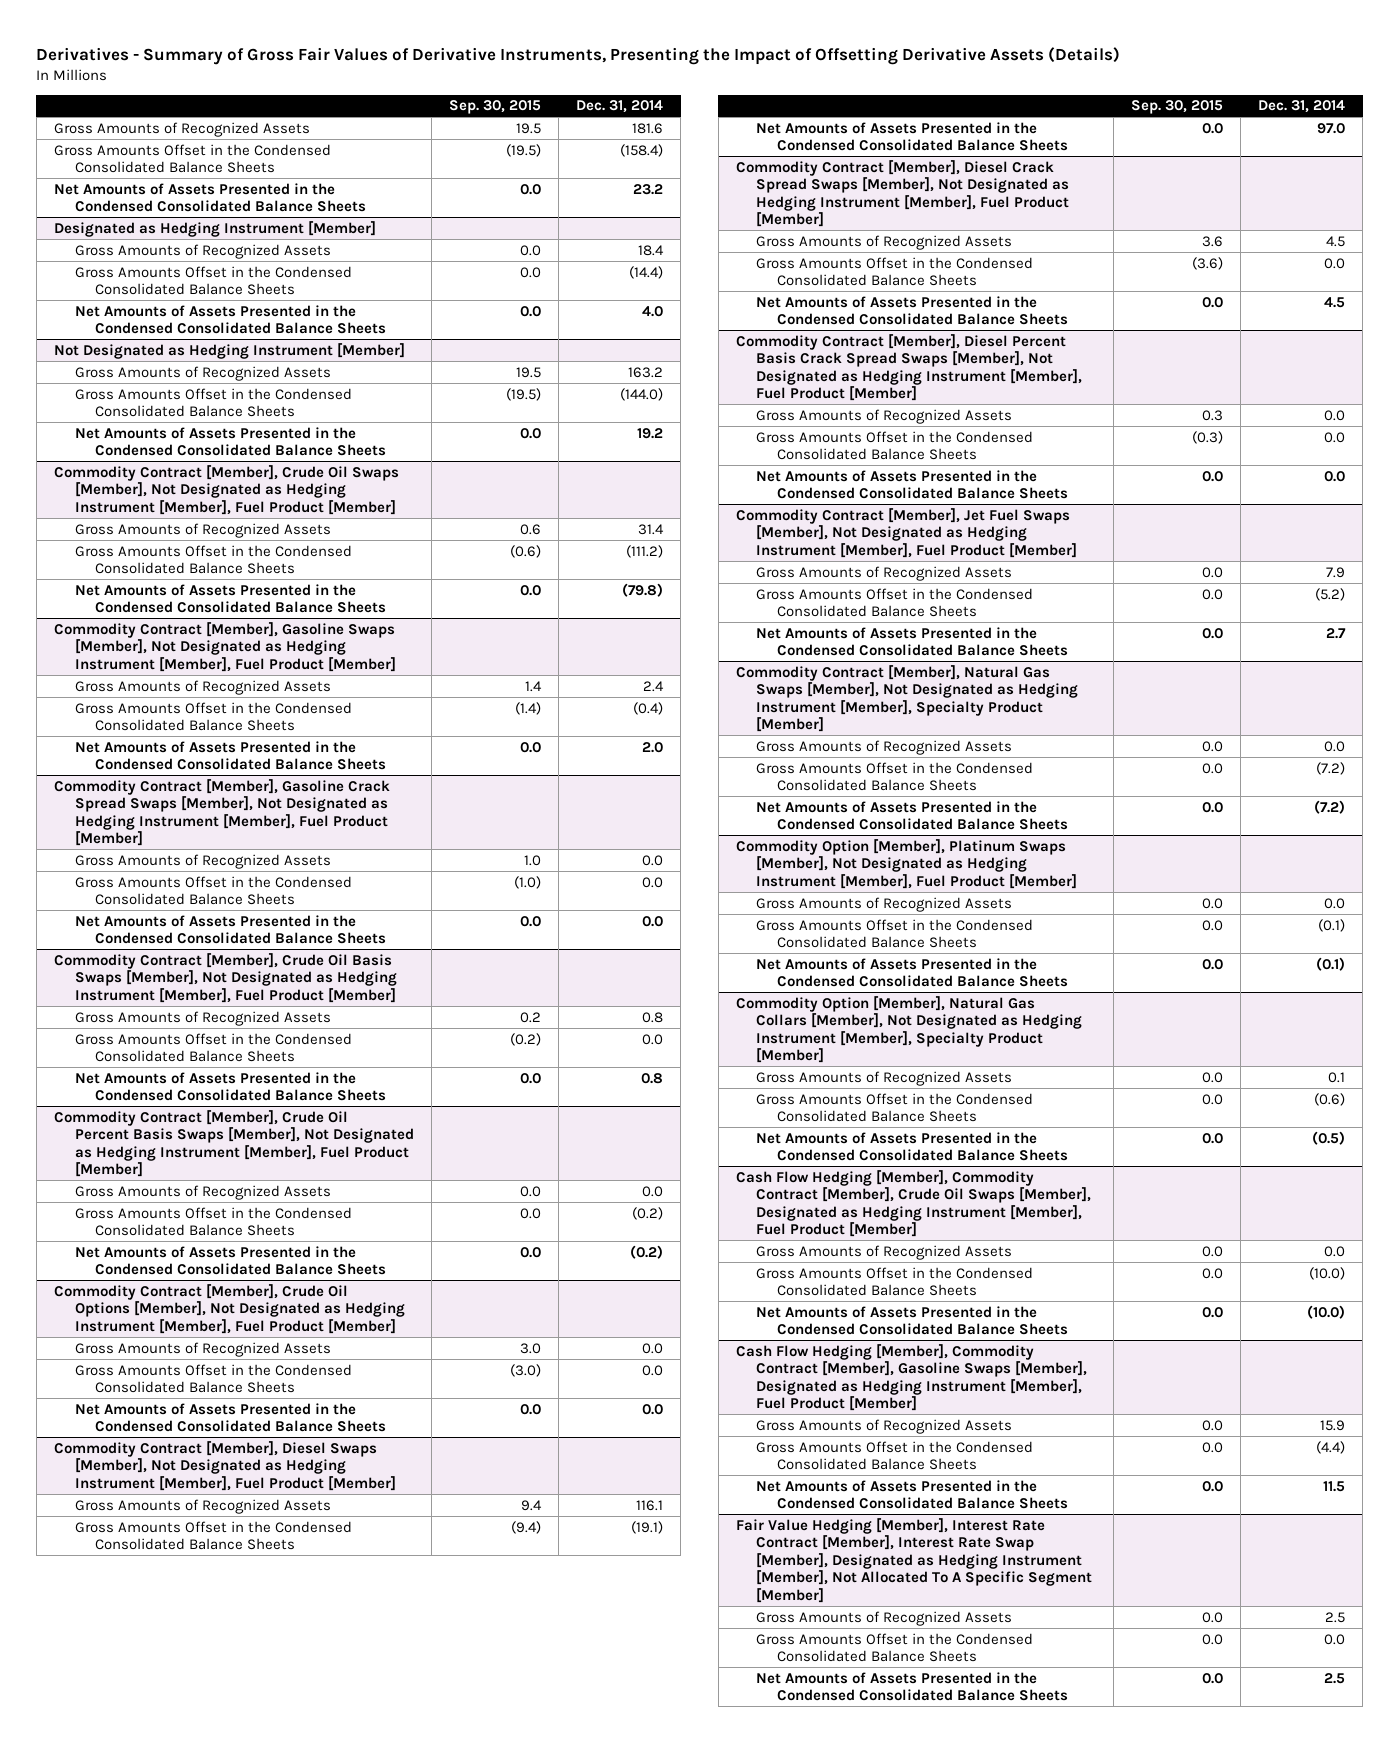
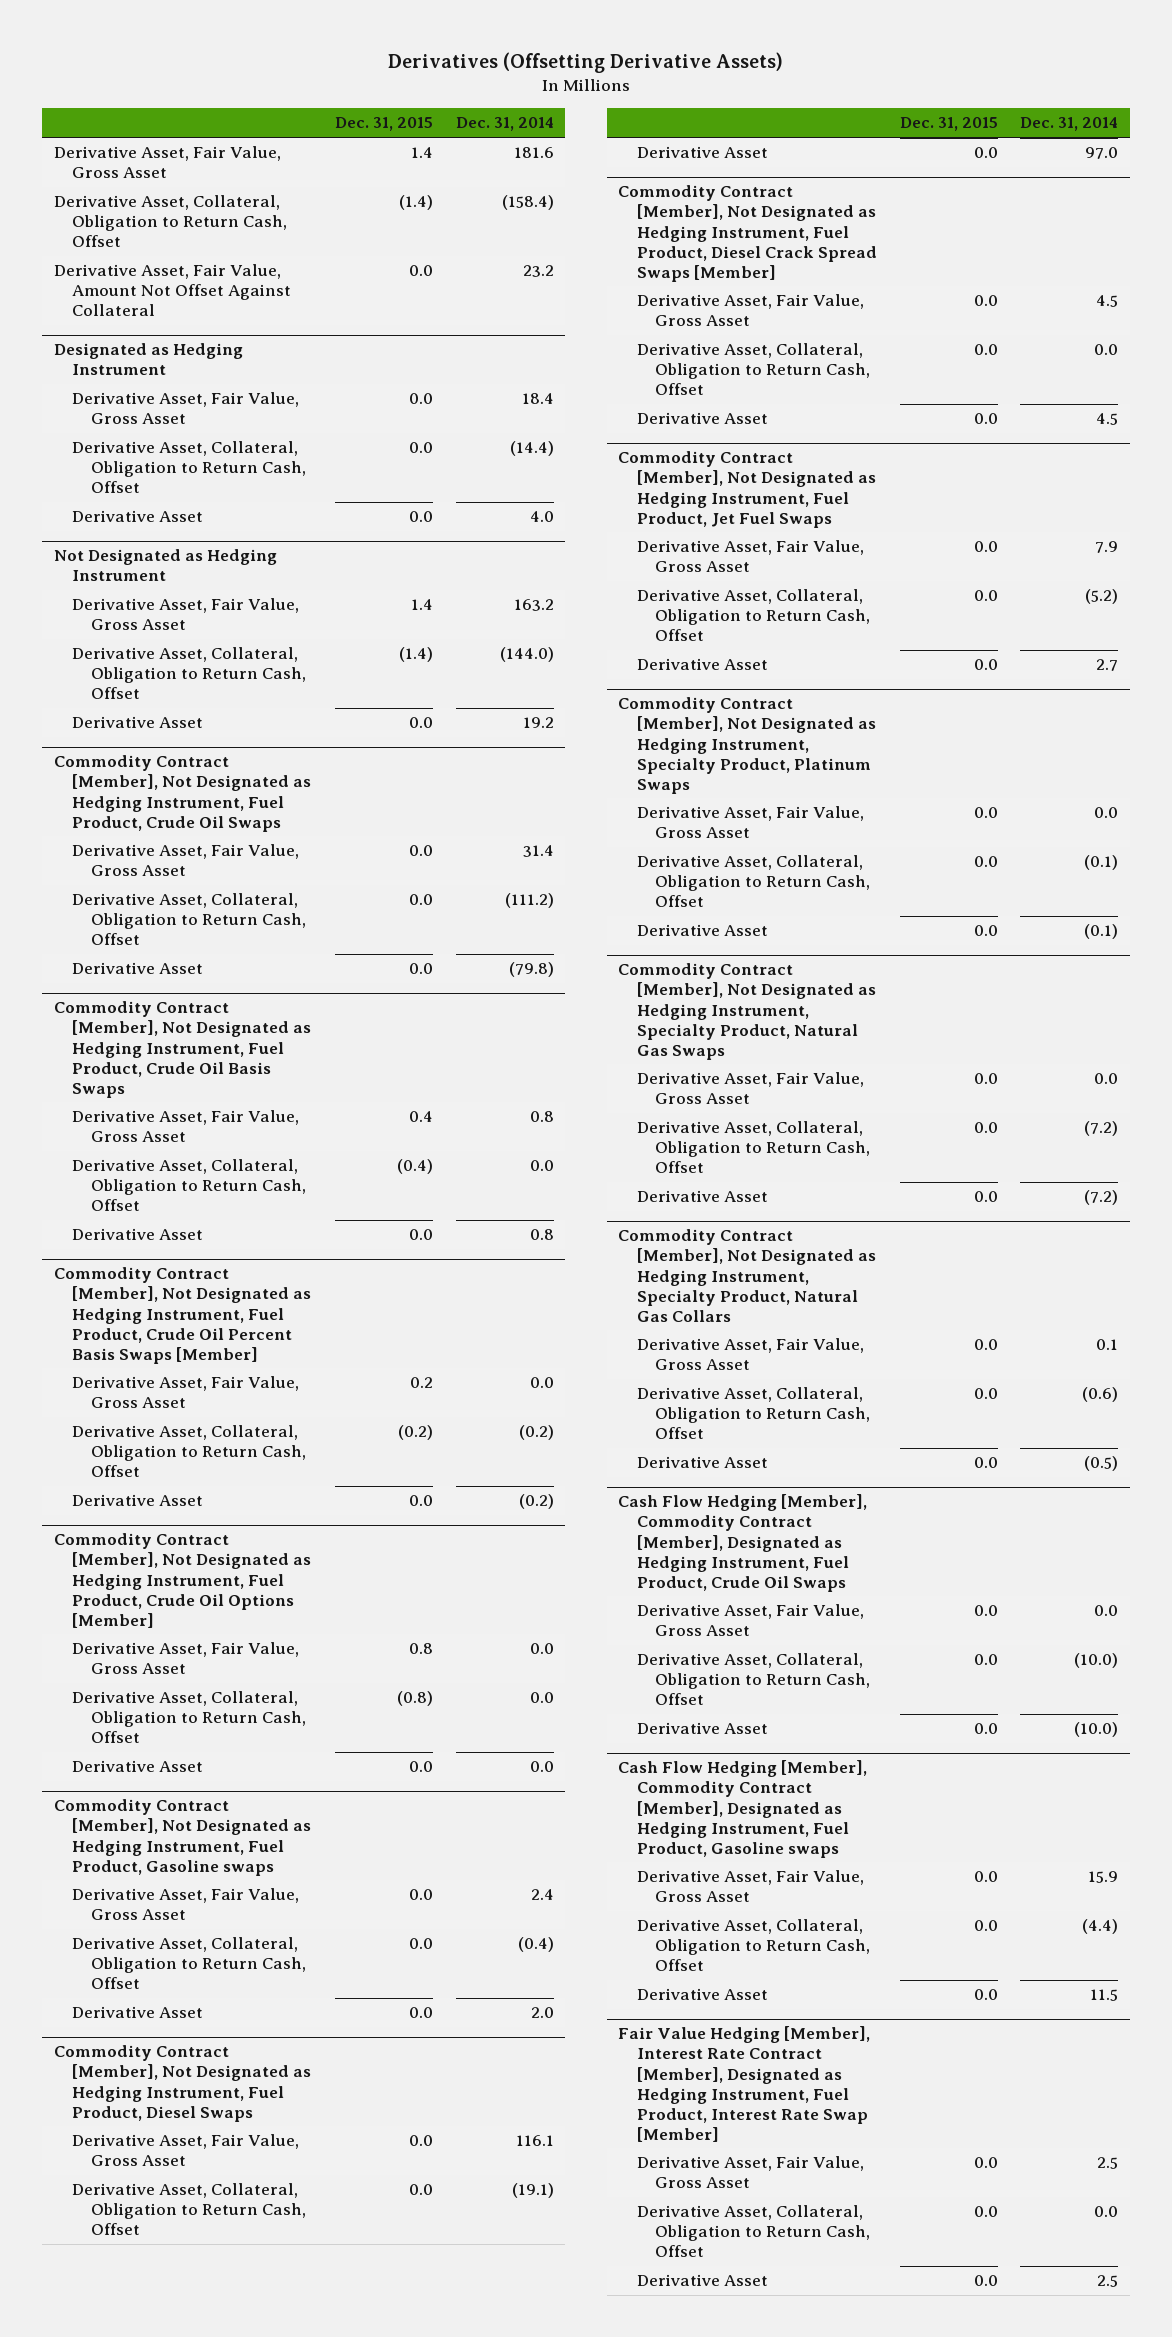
- Derivatives - Summary of Gross Fair Values of Derivative Instruments, Presenting the Impact of Offsetting Derivative Assets (Details)
+ Derivatives (Offsetting Derivative Assets)
- | Sep. 30, 2015 | Dec. 31, 2014
+ | Dec. 31, 2015 | Dec. 31, 2014
- Gross Amounts of Recognized Assets | 19.5 | 181.6
- Gross Amounts Offset in the Condensed Consolidated Balance Sheets | (19.5) | (158.4)
- Net Amounts of Assets Presented in the Condensed Consolidated Balance Sheets | 0.0 | 23.2
- Designated as Hedging Instrument [Member]
- Gross Amounts of Recognized Assets | 0.0 | 18.4
- Gross Amounts Offset in the Condensed Consolidated Balance Sheets | 0.0 | (14.4)
- Net Amounts of Assets Presented in the Condensed Consolidated Balance Sheets | 0.0 | 4.0
- Not Designated as Hedging Instrument [Member]
- Gross Amounts of Recognized Assets | 19.5 | 163.2
- Gross Amounts Offset in the Condensed Consolidated Balance Sheets | (19.5) | (144.0)
- Net Amounts of Assets Presented in the Condensed Consolidated Balance Sheets | 0.0 | 19.2
- Commodity Contract [Member], Crude Oil Swaps [Member], Not Designated as Hedging Instrument [Member], Fuel Product [Member]
- Gross Amounts of Recognized Assets | 0.6 | 31.4
- Gross Amounts Offset in the Condensed Consolidated Balance Sheets | (0.6) | (111.2)
- Net Amounts of Assets Presented in the Condensed Consolidated Balance Sheets | 0.0 | (79.8)
- Commodity Contract [Member], Gasoline Swaps [Member], Not Designated as Hedging Instrument [Member], Fuel Product [Member]
- Gross Amounts of Recognized Assets | 1.4 | 2.4
- Gross Amounts Offset in the Condensed Consolidated Balance Sheets | (1.4) | (0.4)
- Net Amounts of Assets Presented in the Condensed Consolidated Balance Sheets | 0.0 | 2.0
- Commodity Contract [Member], Gasoline Crack Spread Swaps [Member], Not Designated as Hedging Instrument [Member], Fuel Product [Member]
- Gross Amounts of Recognized Assets | 1.0 | 0.0
- Gross Amounts Offset in the Condensed Consolidated Balance Sheets | (1.0) | 0.0
- Net Amounts of Assets Presented in the Condensed Consolidated Balance Sheets | 0.0 | 0.0
- Commodity Contract [Member], Crude Oil Basis Swaps [Member], Not Designated as Hedging Instrument [Member], Fuel Product [Member]
- Gross Amounts of Recognized Assets | 0.2 | 0.8
- Gross Amounts Offset in the Condensed Consolidated Balance Sheets | (0.2) | 0.0
- Net Amounts of Assets Presented in the Condensed Consolidated Balance Sheets | 0.0 | 0.8
- Commodity Contract [Member], Crude Oil Percent Basis Swaps [Member], Not Designated as Hedging Instrument [Member], Fuel Product [Member]
- Gross Amounts of Recognized Assets | 0.0 | 0.0
- Gross Amounts Offset in the Condensed Consolidated Balance Sheets | 0.0 | (0.2)
- Net Amounts of Assets Presented in the Condensed Consolidated Balance Sheets | 0.0 | (0.2)
- Commodity Contract [Member], Crude Oil Options [Member], Not Designated as Hedging Instrument [Member], Fuel Product [Member]
- Gross Amounts of Recognized Assets | 3.0 | 0.0
- Gross Amounts Offset in the Condensed Consolidated Balance Sheets | (3.0) | 0.0
- Net Amounts of Assets Presented in the Condensed Consolidated Balance Sheets | 0.0 | 0.0
- Commodity Contract [Member], Diesel Swaps [Member], Not Designated as Hedging Instrument [Member], Fuel Product [Member]
- Gross Amounts of Recognized Assets | 9.4 | 116.1
- Gross Amounts Offset in the Condensed Consolidated Balance Sheets | (9.4) | (19.1)
- Net Amounts of Assets Presented in the Condensed Consolidated Balance Sheets | 0.0 | 97.0
- Commodity Contract [Member], Diesel Crack Spread Swaps [Member], Not Designated as Hedging Instrument [Member], Fuel Product [Member]
- Gross Amounts of Recognized Assets | 3.6 | 4.5
- Gross Amounts Offset in the Condensed Consolidated Balance Sheets | (3.6) | 0.0
- Net Amounts of Assets Presented in the Condensed Consolidated Balance Sheets | 0.0 | 4.5
- Commodity Contract [Member], Diesel Percent Basis Crack Spread Swaps [Member], Not Designated as Hedging Instrument [Member], Fuel Product [Member]
- Gross Amounts of Recognized Assets | 0.3 | 0.0
- Gross Amounts Offset in the Condensed Consolidated Balance Sheets | (0.3) | 0.0
- Net Amounts of Assets Presented in the Condensed Consolidated Balance Sheets | 0.0 | 0.0
- Commodity Contract [Member], Jet Fuel Swaps [Member], Not Designated as Hedging Instrument [Member], Fuel Product [Member]
- Gross Amounts of Recognized Assets | 0.0 | 7.9
- Gross Amounts Offset in the Condensed Consolidated Balance Sheets | 0.0 | (5.2)
- Net Amounts of Assets Presented in the Condensed Consolidated Balance Sheets | 0.0 | 2.7
- Commodity Contract [Member], Natural Gas Swaps [Member], Not Designated as Hedging Instrument [Member], Specialty Product [Member]
- Gross Amounts of Recognized Assets | 0.0 | 0.0
- Gross Amounts Offset in the Condensed Consolidated Balance Sheets | 0.0 | (7.2)
- Net Amounts of Assets Presented in the Condensed Consolidated Balance Sheets | 0.0 | (7.2)
- Commodity Option [Member], Platinum Swaps [Member], Not Designated as Hedging Instrument [Member], Fuel Product [Member]
- Gross Amounts of Recognized Assets | 0.0 | 0.0
- Gross Amounts Offset in the Condensed Consolidated Balance Sheets | 0.0 | (0.1)
- Net Amounts of Assets Presented in the Condensed Consolidated Balance Sheets | 0.0 | (0.1)
- Commodity Option [Member], Natural Gas Collars [Member], Not Designated as Hedging Instrument [Member], Specialty Product [Member]
- Gross Amounts of Recognized Assets | 0.0 | 0.1
- Gross Amounts Offset in the Condensed Consolidated Balance Sheets | 0.0 | (0.6)
- Net Amounts of Assets Presented in the Condensed Consolidated Balance Sheets | 0.0 | (0.5)
- Cash Flow Hedging [Member], Commodity Contract [Member], Crude Oil Swaps [Member], Designated as Hedging Instrument [Member], Fuel Product [Member]
- Gross Amounts of Recognized Assets | 0.0 | 0.0
- Gross Amounts Offset in the Condensed Consolidated Balance Sheets | 0.0 | (10.0)
- Net Amounts of Assets Presented in the Condensed Consolidated Balance Sheets | 0.0 | (10.0)
- Cash Flow Hedging [Member], Commodity Contract [Member], Gasoline Swaps [Member], Designated as Hedging Instrument [Member], Fuel Product [Member]
- Gross Amounts of Recognized Assets | 0.0 | 15.9
- Gross Amounts Offset in the Condensed Consolidated Balance Sheets | 0.0 | (4.4)
- Net Amounts of Assets Presented in the Condensed Consolidated Balance Sheets | 0.0 | 11.5
- Fair Value Hedging [Member], Interest Rate Contract [Member], Interest Rate Swap [Member], Designated as Hedging Instrument [Member], Not Allocated To A Specific Segment [Member]
- Gross Amounts of Recognized Assets | 0.0 | 2.5
- Gross Amounts Offset in the Condensed Consolidated Balance Sheets | 0.0 | 0.0
- Net Amounts of Assets Presented in the Condensed Consolidated Balance Sheets | 0.0 | 2.5
+ Derivative Asset, Fair Value, Gross Asset | 1.4 | 181.6
+ Derivative Asset, Collateral, Obligation to Return Cash, Offset | (1.4) | (158.4)
+ Derivative Asset, Fair Value, Amount Not Offset Against Collateral | 0.0 | 23.2
+ Designated as Hedging Instrument
+ Derivative Asset, Fair Value, Gross Asset | 0.0 | 18.4
+ Derivative Asset, Collateral, Obligation to Return Cash, Offset | 0.0 | (14.4)
+ Derivative Asset | 0.0 | 4.0
+ Not Designated as Hedging Instrument
+ Derivative Asset, Fair Value, Gross Asset | 1.4 | 163.2
+ Derivative Asset, Collateral, Obligation to Return Cash, Offset | (1.4) | (144.0)
+ Derivative Asset | 0.0 | 19.2
+ Commodity Contract [Member], Not Designated as Hedging Instrument, Fuel Product, Crude Oil Swaps
+ Derivative Asset, Fair Value, Gross Asset | 0.0 | 31.4
+ Derivative Asset, Collateral, Obligation to Return Cash, Offset | 0.0 | (111.2)
+ Derivative Asset | 0.0 | (79.8)
+ Commodity Contract [Member], Not Designated as Hedging Instrument, Fuel Product, Crude Oil Basis Swaps
+ Derivative Asset, Fair Value, Gross Asset | 0.4 | 0.8
+ Derivative Asset, Collateral, Obligation to Return Cash, Offset | (0.4) | 0.0
+ Derivative Asset | 0.0 | 0.8
+ Commodity Contract [Member], Not Designated as Hedging Instrument, Fuel Product, Crude Oil Percent Basis Swaps [Member]
+ Derivative Asset, Fair Value, Gross Asset | 0.2 | 0.0
+ Derivative Asset, Collateral, Obligation to Return Cash, Offset | (0.2) | (0.2)
+ Derivative Asset | 0.0 | (0.2)
+ Commodity Contract [Member], Not Designated as Hedging Instrument, Fuel Product, Crude Oil Options [Member]
+ Derivative Asset, Fair Value, Gross Asset | 0.8 | 0.0
+ Derivative Asset, Collateral, Obligation to Return Cash, Offset | (0.8) | 0.0
+ Derivative Asset | 0.0 | 0.0
+ Commodity Contract [Member], Not Designated as Hedging Instrument, Fuel Product, Gasoline swaps
+ Derivative Asset, Fair Value, Gross Asset | 0.0 | 2.4
+ Derivative Asset, Collateral, Obligation to Return Cash, Offset | 0.0 | (0.4)
+ Derivative Asset | 0.0 | 2.0
+ Commodity Contract [Member], Not Designated as Hedging Instrument, Fuel Product, Diesel Swaps
+ Derivative Asset, Fair Value, Gross Asset | 0.0 | 116.1
+ Derivative Asset, Collateral, Obligation to Return Cash, Offset | 0.0 | (19.1)
+ Derivative Asset | 0.0 | 97.0
+ Commodity Contract [Member], Not Designated as Hedging Instrument, Fuel Product, Diesel Crack Spread Swaps [Member]
+ Derivative Asset, Fair Value, Gross Asset | 0.0 | 4.5
+ Derivative Asset, Collateral, Obligation to Return Cash, Offset | 0.0 | 0.0
+ Derivative Asset | 0.0 | 4.5
+ Commodity Contract [Member], Not Designated as Hedging Instrument, Fuel Product, Jet Fuel Swaps
+ Derivative Asset, Fair Value, Gross Asset | 0.0 | 7.9
+ Derivative Asset, Collateral, Obligation to Return Cash, Offset | 0.0 | (5.2)
+ Derivative Asset | 0.0 | 2.7
+ Commodity Contract [Member], Not Designated as Hedging Instrument, Specialty Product, Platinum Swaps
+ Derivative Asset, Fair Value, Gross Asset | 0.0 | 0.0
+ Derivative Asset, Collateral, Obligation to Return Cash, Offset | 0.0 | (0.1)
+ Derivative Asset | 0.0 | (0.1)
+ Commodity Contract [Member], Not Designated as Hedging Instrument, Specialty Product, Natural Gas Swaps
+ Derivative Asset, Fair Value, Gross Asset | 0.0 | 0.0
+ Derivative Asset, Collateral, Obligation to Return Cash, Offset | 0.0 | (7.2)
+ Derivative Asset | 0.0 | (7.2)
+ Commodity Contract [Member], Not Designated as Hedging Instrument, Specialty Product, Natural Gas Collars
+ Derivative Asset, Fair Value, Gross Asset | 0.0 | 0.1
+ Derivative Asset, Collateral, Obligation to Return Cash, Offset | 0.0 | (0.6)
+ Derivative Asset | 0.0 | (0.5)
+ Cash Flow Hedging [Member], Commodity Contract [Member], Designated as Hedging Instrument, Fuel Product, Crude Oil Swaps
+ Derivative Asset, Fair Value, Gross Asset | 0.0 | 0.0
+ Derivative Asset, Collateral, Obligation to Return Cash, Offset | 0.0 | (10.0)
+ Derivative Asset | 0.0 | (10.0)
+ Cash Flow Hedging [Member], Commodity Contract [Member], Designated as Hedging Instrument, Fuel Product, Gasoline swaps
+ Derivative Asset, Fair Value, Gross Asset | 0.0 | 15.9
+ Derivative Asset, Collateral, Obligation to Return Cash, Offset | 0.0 | (4.4)
+ Derivative Asset | 0.0 | 11.5
+ Fair Value Hedging [Member], Interest Rate Contract [Member], Designated as Hedging Instrument, Fuel Product, Interest Rate Swap [Member]
+ Derivative Asset, Fair Value, Gross Asset | 0.0 | 2.5
+ Derivative Asset, Collateral, Obligation to Return Cash, Offset | 0.0 | 0.0
+ Derivative Asset | 0.0 | 2.5

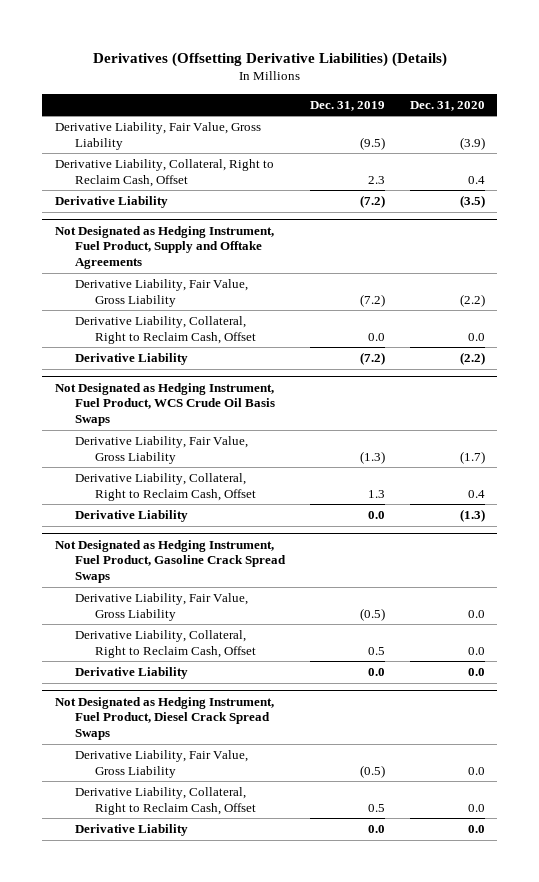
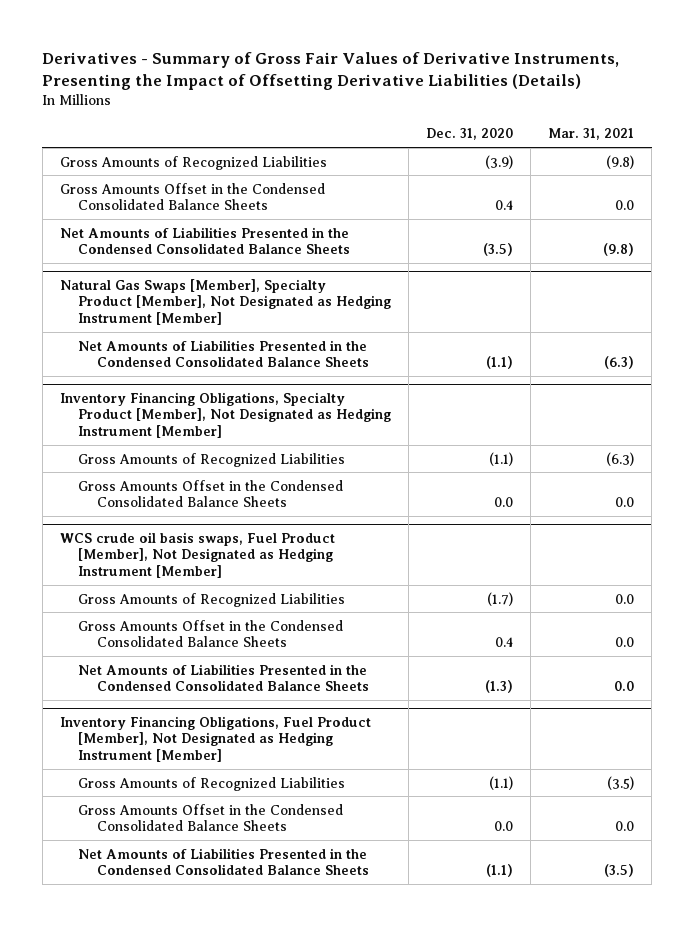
- Derivatives (Offsetting Derivative Liabilities) (Details)
+ Derivatives - Summary of Gross Fair Values of Derivative Instruments, Presenting the Impact of Offsetting Derivative Liabilities (Details)
- | Dec. 31, 2019 | Dec. 31, 2020
+ | Dec. 31, 2020 | Mar. 31, 2021
- Derivative Liability, Fair Value, Gross Liability | (9.5) | (3.9)
- Derivative Liability, Collateral, Right to Reclaim Cash, Offset | 2.3 | 0.4
- Derivative Liability | (7.2) | (3.5)
- Not Designated as Hedging Instrument, Fuel Product, Supply and Offtake Agreements
- Derivative Liability, Fair Value, Gross Liability | (7.2) | (2.2)
- Derivative Liability, Collateral, Right to Reclaim Cash, Offset | 0.0 | 0.0
- Derivative Liability | (7.2) | (2.2)
- Not Designated as Hedging Instrument, Fuel Product, WCS Crude Oil Basis Swaps
- Derivative Liability, Fair Value, Gross Liability | (1.3) | (1.7)
- Derivative Liability, Collateral, Right to Reclaim Cash, Offset | 1.3 | 0.4
- Derivative Liability | 0.0 | (1.3)
- Not Designated as Hedging Instrument, Fuel Product, Gasoline Crack Spread Swaps
- Derivative Liability, Fair Value, Gross Liability | (0.5) | 0.0
- Derivative Liability, Collateral, Right to Reclaim Cash, Offset | 0.5 | 0.0
- Derivative Liability | 0.0 | 0.0
- Not Designated as Hedging Instrument, Fuel Product, Diesel Crack Spread Swaps
- Derivative Liability, Fair Value, Gross Liability | (0.5) | 0.0
- Derivative Liability, Collateral, Right to Reclaim Cash, Offset | 0.5 | 0.0
- Derivative Liability | 0.0 | 0.0
+ Gross Amounts of Recognized Liabilities | (3.9) | (9.8)
+ Gross Amounts Offset in the Condensed Consolidated Balance Sheets | 0.4 | 0.0
+ Net Amounts of Liabilities Presented in the Condensed Consolidated Balance Sheets | (3.5) | (9.8)
+ Natural Gas Swaps [Member], Specialty Product [Member], Not Designated as Hedging Instrument [Member]
+ Net Amounts of Liabilities Presented in the Condensed Consolidated Balance Sheets | (1.1) | (6.3)
+ Inventory Financing Obligations, Specialty Product [Member], Not Designated as Hedging Instrument [Member]
+ Gross Amounts of Recognized Liabilities | (1.1) | (6.3)
+ Gross Amounts Offset in the Condensed Consolidated Balance Sheets | 0.0 | 0.0
+ WCS crude oil basis swaps, Fuel Product [Member], Not Designated as Hedging Instrument [Member]
+ Gross Amounts of Recognized Liabilities | (1.7) | 0.0
+ Gross Amounts Offset in the Condensed Consolidated Balance Sheets | 0.4 | 0.0
+ Net Amounts of Liabilities Presented in the Condensed Consolidated Balance Sheets | (1.3) | 0.0
+ Inventory Financing Obligations, Fuel Product [Member], Not Designated as Hedging Instrument [Member]
+ Gross Amounts of Recognized Liabilities | (1.1) | (3.5)
+ Gross Amounts Offset in the Condensed Consolidated Balance Sheets | 0.0 | 0.0
+ Net Amounts of Liabilities Presented in the Condensed Consolidated Balance Sheets | (1.1) | (3.5)

